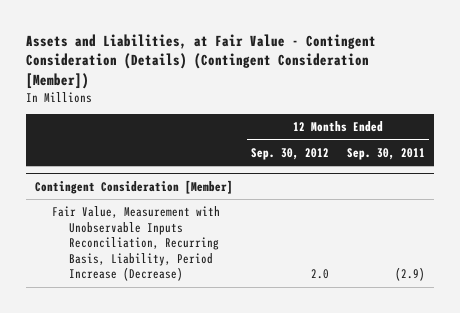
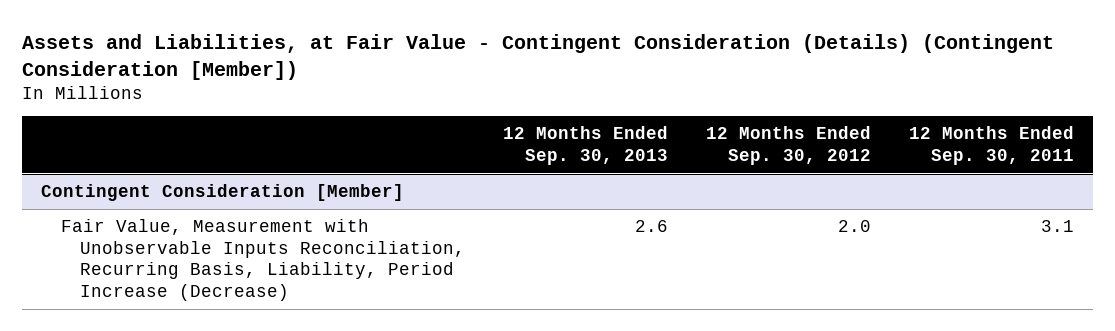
- | 12 Months Ended Sep. 30, 2012 | 12 Months Ended Sep. 30, 2011
+ | 12 Months Ended Sep. 30, 2013 | 12 Months Ended Sep. 30, 2012 | 12 Months Ended Sep. 30, 2011
@ Contingent Consideration [Member]
- Fair Value, Measurement with Unobservable Inputs Reconciliation, Recurring Basis, Liability, Period Increase (Decrease) | 2.0 | (2.9)
+ Fair Value, Measurement with Unobservable Inputs Reconciliation, Recurring Basis, Liability, Period Increase (Decrease) | 2.6 | 2.0 | 3.1

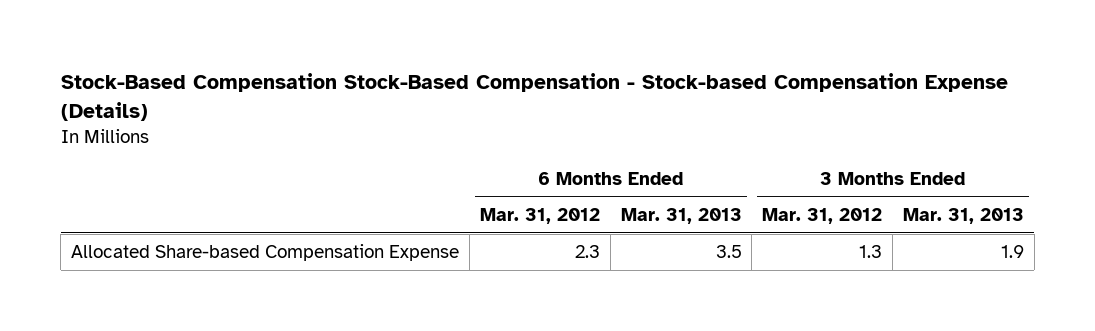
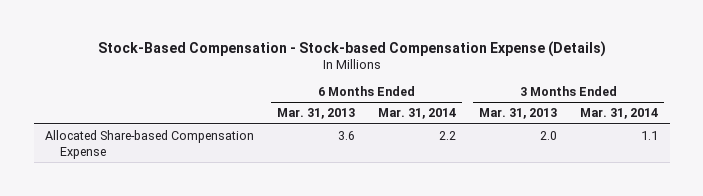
- Stock-Based Compensation Stock-Based Compensation - Stock-based Compensation Expense (Details)
+ Stock-Based Compensation - Stock-based Compensation Expense (Details)
- | 6 Months Ended Mar. 31, 2012 | 6 Months Ended Mar. 31, 2013 | 3 Months Ended Mar. 31, 2012 | 3 Months Ended Mar. 31, 2013
+ | 6 Months Ended Mar. 31, 2013 | 6 Months Ended Mar. 31, 2014 | 3 Months Ended Mar. 31, 2013 | 3 Months Ended Mar. 31, 2014
- Allocated Share-based Compensation Expense | 2.3 | 3.5 | 1.3 | 1.9
+ Allocated Share-based Compensation Expense | 3.6 | 2.2 | 2.0 | 1.1

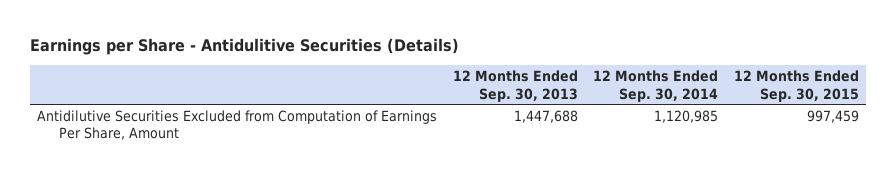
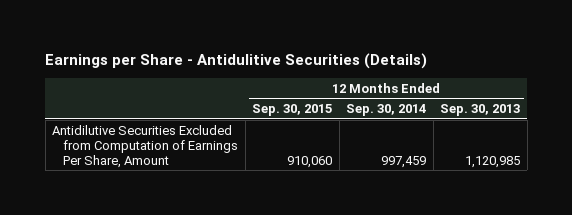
- | 12 Months Ended Sep. 30, 2013 | 12 Months Ended Sep. 30, 2014 | 12 Months Ended Sep. 30, 2015
+ | 12 Months Ended Sep. 30, 2015 | 12 Months Ended Sep. 30, 2014 | 12 Months Ended Sep. 30, 2013
- Antidilutive Securities Excluded from Computation of Earnings Per Share, Amount | 1,447,688 | 1,120,985 | 997,459
+ Antidilutive Securities Excluded from Computation of Earnings Per Share, Amount | 910,060 | 997,459 | 1,120,985

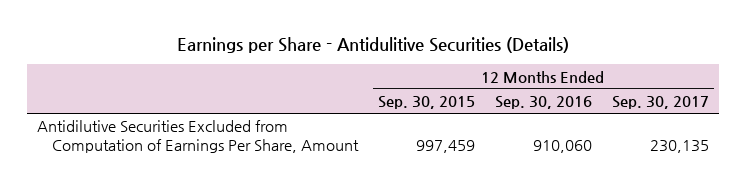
- | 12 Months Ended Sep. 30, 2015 | 12 Months Ended Sep. 30, 2014 | 12 Months Ended Sep. 30, 2013
+ | 12 Months Ended Sep. 30, 2015 | 12 Months Ended Sep. 30, 2016 | 12 Months Ended Sep. 30, 2017
- Antidilutive Securities Excluded from Computation of Earnings Per Share, Amount | 910,060 | 997,459 | 1,120,985
+ Antidilutive Securities Excluded from Computation of Earnings Per Share, Amount | 997,459 | 910,060 | 230,135

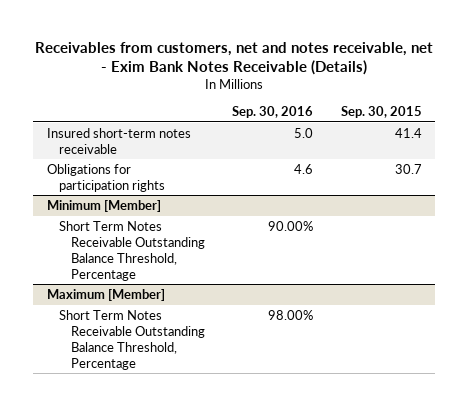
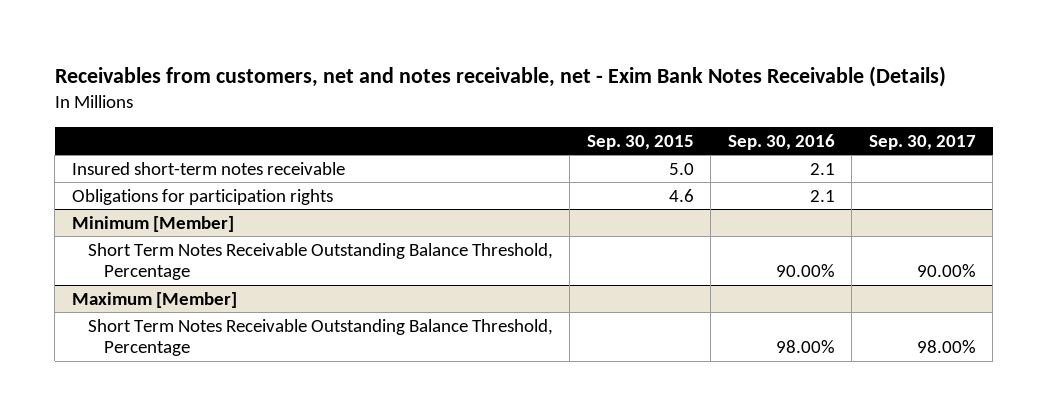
- | Sep. 30, 2016 | Sep. 30, 2015
+ | Sep. 30, 2015 | Sep. 30, 2016 | Sep. 30, 2017
- Insured short-term notes receivable | 5.0 | 41.4
- Obligations for participation rights | 4.6 | 30.7
+ Insured short-term notes receivable | 5.0 | 2.1 |
+ Obligations for participation rights | 4.6 | 2.1 |

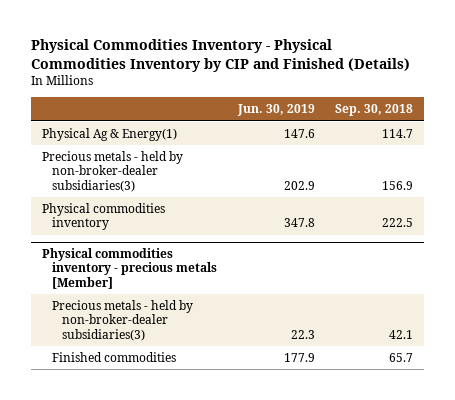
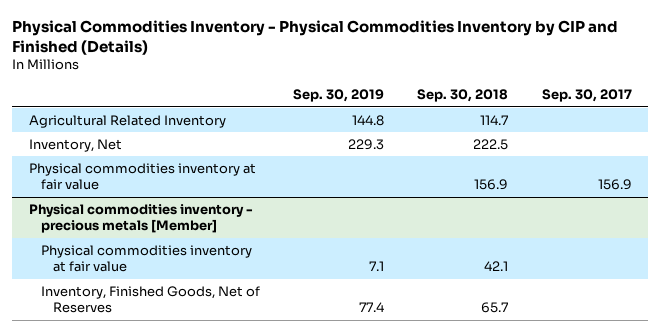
- | Jun. 30, 2019 | Sep. 30, 2018
+ | Sep. 30, 2019 | Sep. 30, 2018 | Sep. 30, 2017
- Physical Ag & Energy(1) | 147.6 | 114.7
- Precious metals - held by non-broker-dealer subsidiaries(3) | 202.9 | 156.9
- Physical commodities inventory | 347.8 | 222.5
+ Agricultural Related Inventory | 144.8 | 114.7 |
+ Inventory, Net | 229.3 | 222.5 |
+ Physical commodities inventory at fair value | | 156.9 | 156.9
@ Physical commodities inventory - precious metals [Member]
- Precious metals - held by non-broker-dealer subsidiaries(3) | 22.3 | 42.1
- Finished commodities | 177.9 | 65.7
+ Physical commodities inventory at fair value | 7.1 | 42.1 |
+ Inventory, Finished Goods, Net of Reserves | 77.4 | 65.7 |

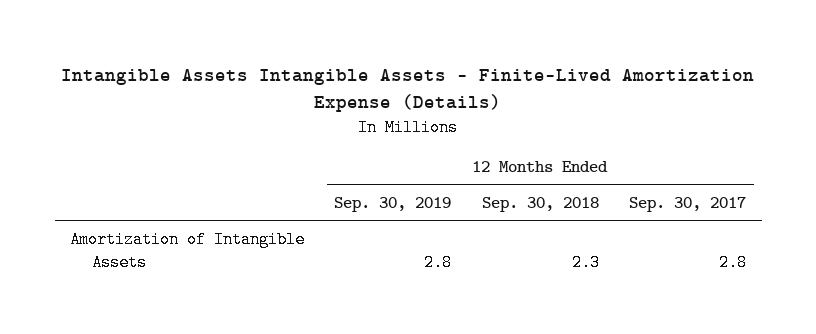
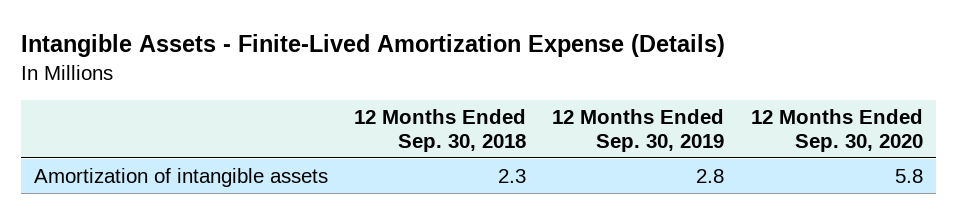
- Intangible Assets Intangible Assets - Finite-Lived Amortization Expense (Details)
+ Intangible Assets - Finite-Lived Amortization Expense (Details)
- | 12 Months Ended Sep. 30, 2019 | 12 Months Ended Sep. 30, 2018 | 12 Months Ended Sep. 30, 2017
+ | 12 Months Ended Sep. 30, 2018 | 12 Months Ended Sep. 30, 2019 | 12 Months Ended Sep. 30, 2020
- Amortization of Intangible Assets | 2.8 | 2.3 | 2.8
+ Amortization of intangible assets | 2.3 | 2.8 | 5.8

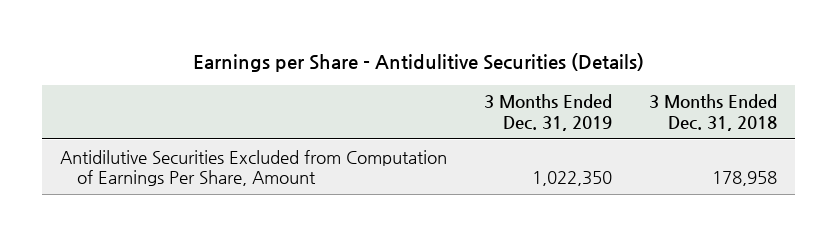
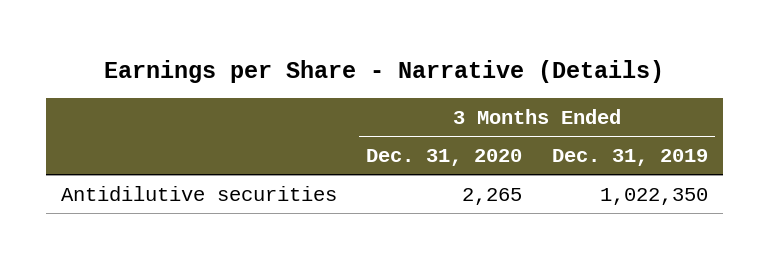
- Earnings per Share - Antidulitive Securities (Details)
+ Earnings per Share - Narrative (Details)
- | 3 Months Ended Dec. 31, 2019 | 3 Months Ended Dec. 31, 2018
+ | 3 Months Ended Dec. 31, 2020 | 3 Months Ended Dec. 31, 2019
- Antidilutive Securities Excluded from Computation of Earnings Per Share, Amount | 1,022,350 | 178,958
+ Antidilutive securities | 2,265 | 1,022,350

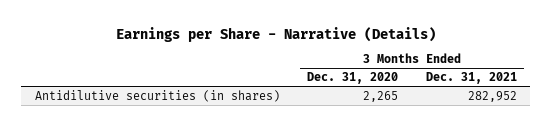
- | 3 Months Ended Dec. 31, 2020 | 3 Months Ended Dec. 31, 2019
+ | 3 Months Ended Dec. 31, 2020 | 3 Months Ended Dec. 31, 2021
- Antidilutive securities | 2,265 | 1,022,350
+ Antidilutive securities (in shares) | 2,265 | 282,952

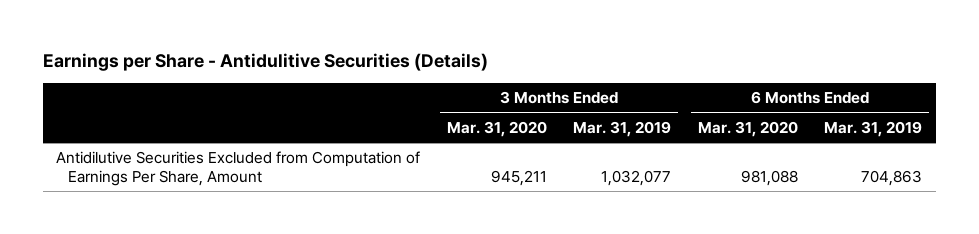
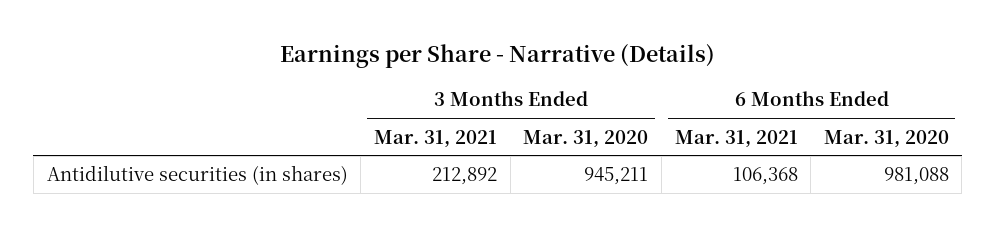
- Earnings per Share - Antidulitive Securities (Details)
+ Earnings per Share - Narrative (Details)
- | 3 Months Ended Mar. 31, 2020 | 3 Months Ended Mar. 31, 2019 | 6 Months Ended Mar. 31, 2020 | 6 Months Ended Mar. 31, 2019
+ | 3 Months Ended Mar. 31, 2021 | 3 Months Ended Mar. 31, 2020 | 6 Months Ended Mar. 31, 2021 | 6 Months Ended Mar. 31, 2020
- Antidilutive Securities Excluded from Computation of Earnings Per Share, Amount | 945,211 | 1,032,077 | 981,088 | 704,863
+ Antidilutive securities (in shares) | 212,892 | 945,211 | 106,368 | 981,088

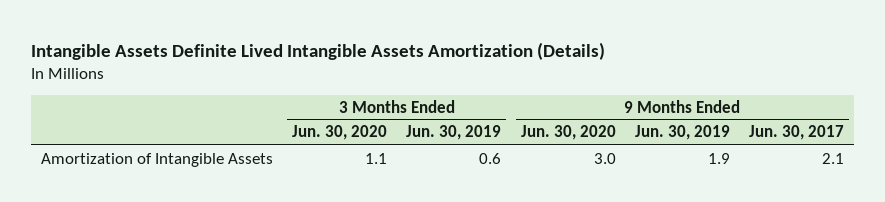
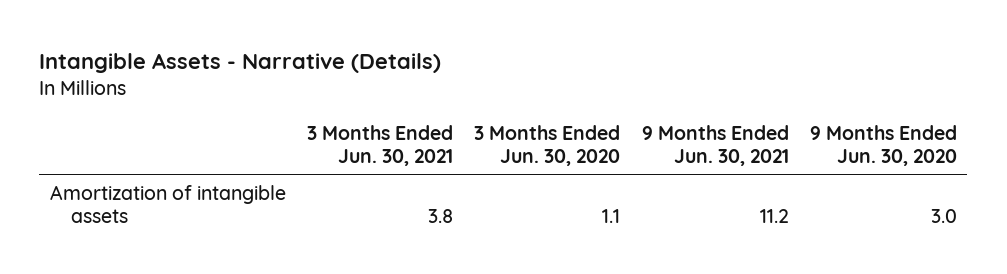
- Intangible Assets Definite Lived Intangible Assets Amortization (Details)
+ Intangible Assets - Narrative (Details)
- | 3 Months Ended Jun. 30, 2020 | 3 Months Ended Jun. 30, 2019 | 9 Months Ended Jun. 30, 2020 | 9 Months Ended Jun. 30, 2019 | 9 Months Ended Jun. 30, 2017
+ | 3 Months Ended Jun. 30, 2021 | 3 Months Ended Jun. 30, 2020 | 9 Months Ended Jun. 30, 2021 | 9 Months Ended Jun. 30, 2020
- Amortization of Intangible Assets | 1.1 | 0.6 | 3.0 | 1.9 | 2.1
+ Amortization of intangible assets | 3.8 | 1.1 | 11.2 | 3.0

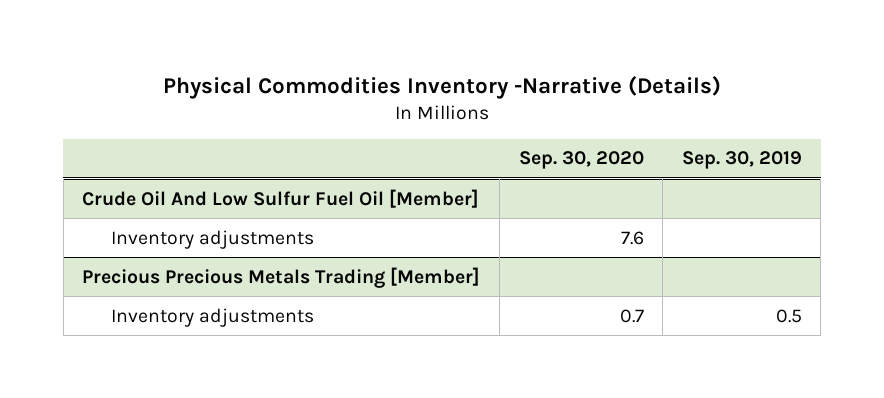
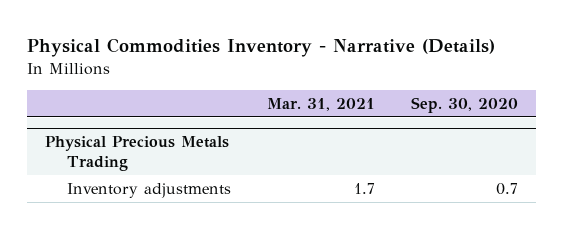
- Physical Commodities Inventory -Narrative (Details)
+ Physical Commodities Inventory - Narrative (Details)
- | Sep. 30, 2020 | Sep. 30, 2019
+ | Mar. 31, 2021 | Sep. 30, 2020
- Crude Oil And Low Sulfur Fuel Oil [Member]
- Inventory adjustments | 7.6 |
- Precious Precious Metals Trading [Member]
+ Physical Precious Metals Trading

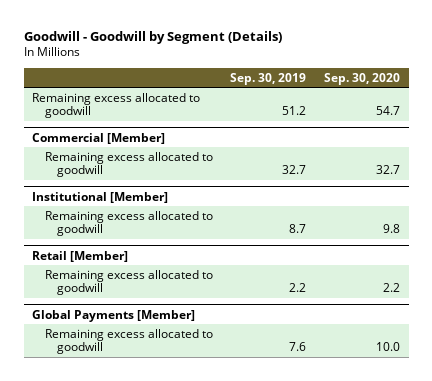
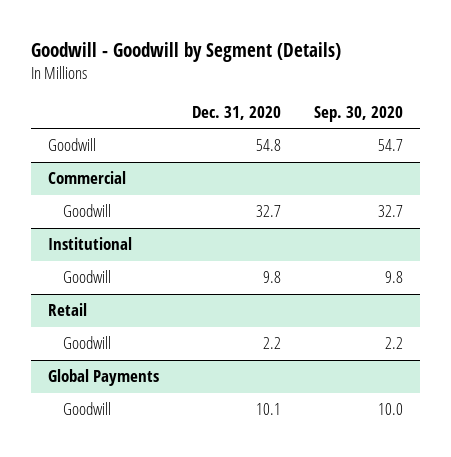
- | Sep. 30, 2019 | Sep. 30, 2020
+ | Dec. 31, 2020 | Sep. 30, 2020
- Remaining excess allocated to goodwill | 51.2 | 54.7
- Commercial [Member]
- Remaining excess allocated to goodwill | 32.7 | 32.7
- Institutional [Member]
- Remaining excess allocated to goodwill | 8.7 | 9.8
- Retail [Member]
- Remaining excess allocated to goodwill | 2.2 | 2.2
- Global Payments [Member]
- Remaining excess allocated to goodwill | 7.6 | 10.0
+ Goodwill | 54.8 | 54.7
+ Commercial
+ Goodwill | 32.7 | 32.7
+ Institutional
+ Goodwill | 9.8 | 9.8
+ Retail
+ Goodwill | 2.2 | 2.2
+ Global Payments
+ Goodwill | 10.1 | 10.0

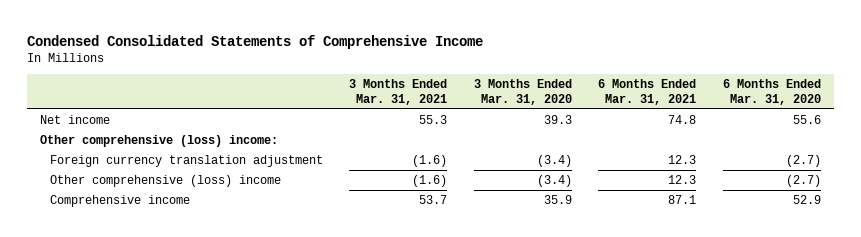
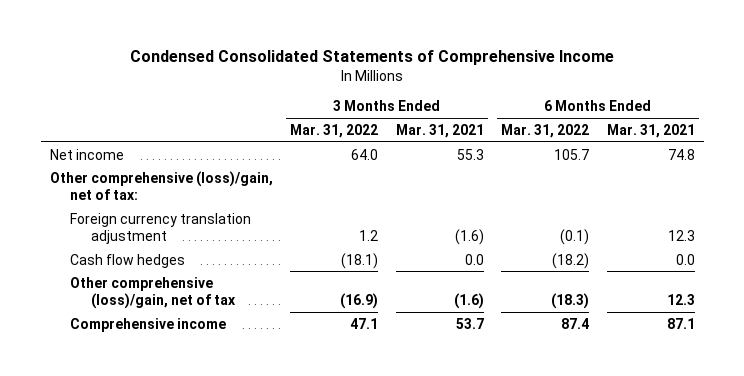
- | 3 Months Ended Mar. 31, 2021 | 3 Months Ended Mar. 31, 2020 | 6 Months Ended Mar. 31, 2021 | 6 Months Ended Mar. 31, 2020
+ | 3 Months Ended Mar. 31, 2022 | 3 Months Ended Mar. 31, 2021 | 6 Months Ended Mar. 31, 2022 | 6 Months Ended Mar. 31, 2021
- Other comprehensive (loss) income:
+ Other comprehensive (loss)/gain, net of tax:
- Other comprehensive (loss) income | (1.6) | (3.4) | 12.3 | (2.7)
+ Cash flow hedges | (18.1) | 0.0 | (18.2) | 0.0
+ Other comprehensive (loss)/gain, net of tax | (16.9) | (1.6) | (18.3) | 12.3

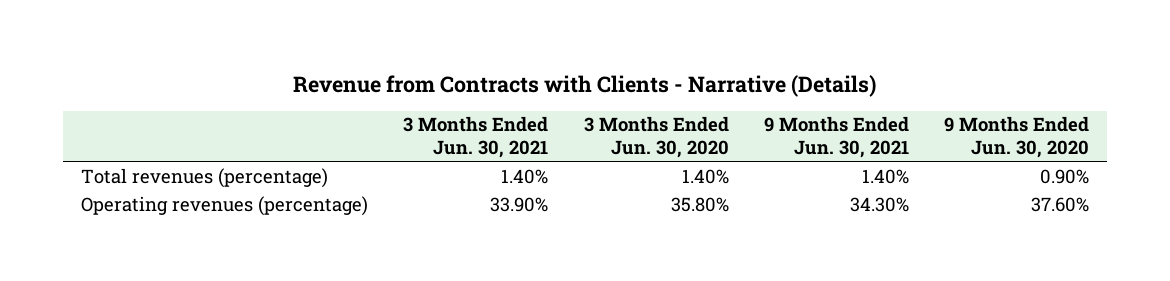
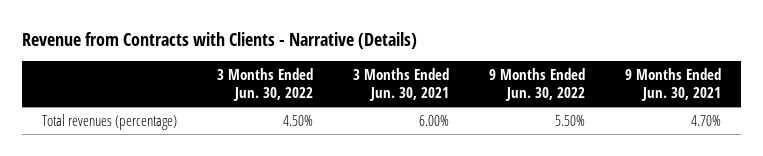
- | 3 Months Ended Jun. 30, 2021 | 3 Months Ended Jun. 30, 2020 | 9 Months Ended Jun. 30, 2021 | 9 Months Ended Jun. 30, 2020
+ | 3 Months Ended Jun. 30, 2022 | 3 Months Ended Jun. 30, 2021 | 9 Months Ended Jun. 30, 2022 | 9 Months Ended Jun. 30, 2021
- Total revenues (percentage) | 1.40% | 1.40% | 1.40% | 0.90%
- Operating revenues (percentage) | 33.90% | 35.80% | 34.30% | 37.60%
+ Total revenues (percentage) | 4.50% | 6.00% | 5.50% | 4.70%

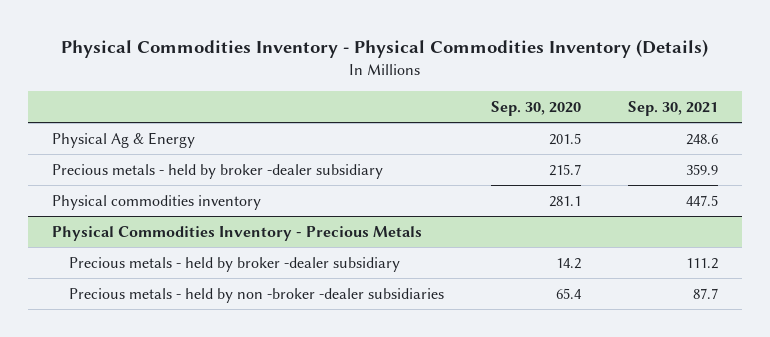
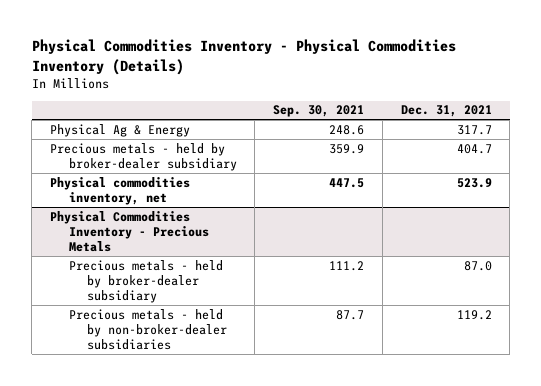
- | Sep. 30, 2020 | Sep. 30, 2021
+ | Sep. 30, 2021 | Dec. 31, 2021
- Precious metals - held by broker -dealer subsidiary | 215.7 | 359.9
- Physical commodities inventory | 281.1 | 447.5
+ Precious metals - held by broker-dealer subsidiary | 359.9 | 404.7
+ Physical commodities inventory, net | 447.5 | 523.9
@ Physical Commodities Inventory - Precious Metals
- Precious metals - held by broker -dealer subsidiary | 14.2 | 111.2
- Precious metals - held by non -broker -dealer subsidiaries | 65.4 | 87.7
+ Precious metals - held by broker-dealer subsidiary | 111.2 | 87.0
+ Precious metals - held by non-broker-dealer subsidiaries | 87.7 | 119.2

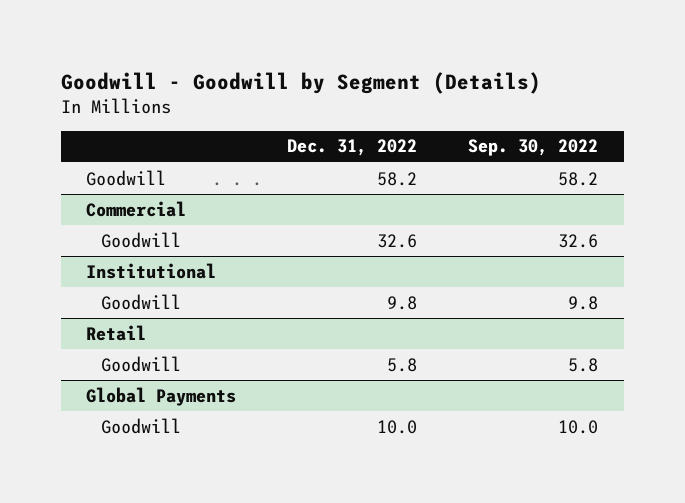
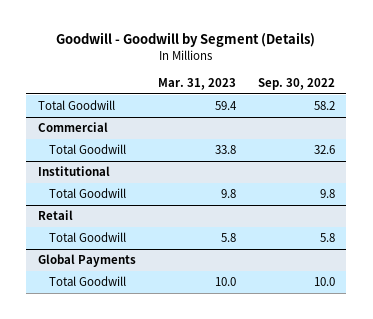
- | Dec. 31, 2022 | Sep. 30, 2022
+ | Mar. 31, 2023 | Sep. 30, 2022
- Goodwill | 58.2 | 58.2
+ Total Goodwill | 59.4 | 58.2
@ Commercial
- Goodwill | 32.6 | 32.6
+ Total Goodwill | 33.8 | 32.6
@ Institutional
- Goodwill | 9.8 | 9.8
+ Total Goodwill | 9.8 | 9.8
@ Retail
- Goodwill | 5.8 | 5.8
+ Total Goodwill | 5.8 | 5.8
@ Global Payments
- Goodwill | 10.0 | 10.0
+ Total Goodwill | 10.0 | 10.0

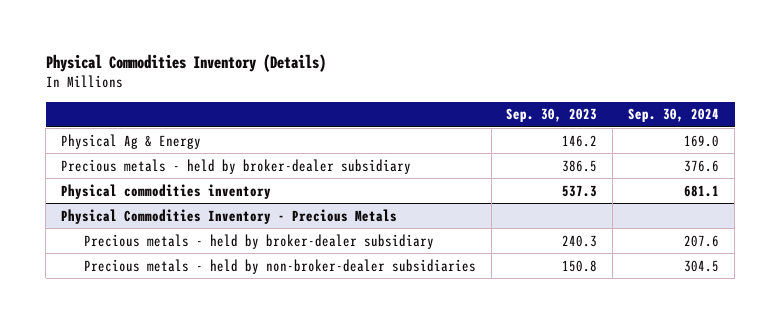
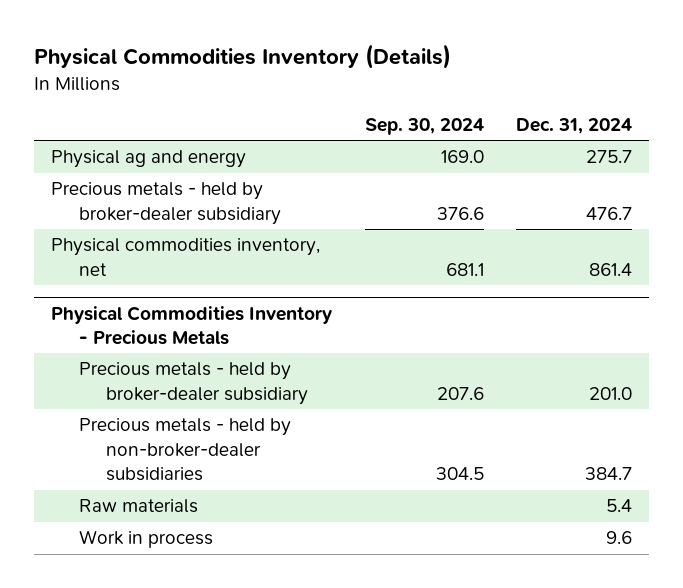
- | Sep. 30, 2023 | Sep. 30, 2024
+ | Sep. 30, 2024 | Dec. 31, 2024
- Physical Ag & Energy | 146.2 | 169.0
+ Physical ag and energy | 169.0 | 275.7
- Physical commodities inventory | 537.3 | 681.1
+ Physical commodities inventory, net | 681.1 | 861.4
@ Physical Commodities Inventory - Precious Metals
+ Raw materials | | 5.4
+ Work in process | | 9.6

